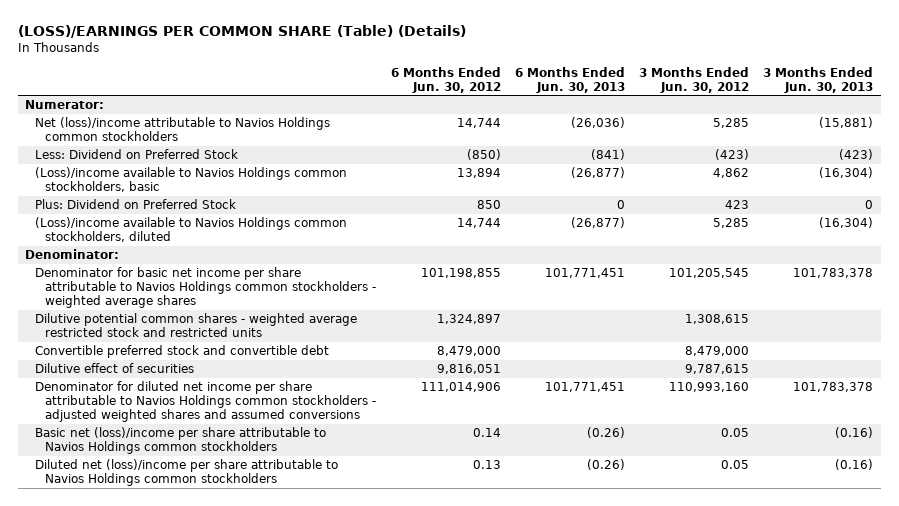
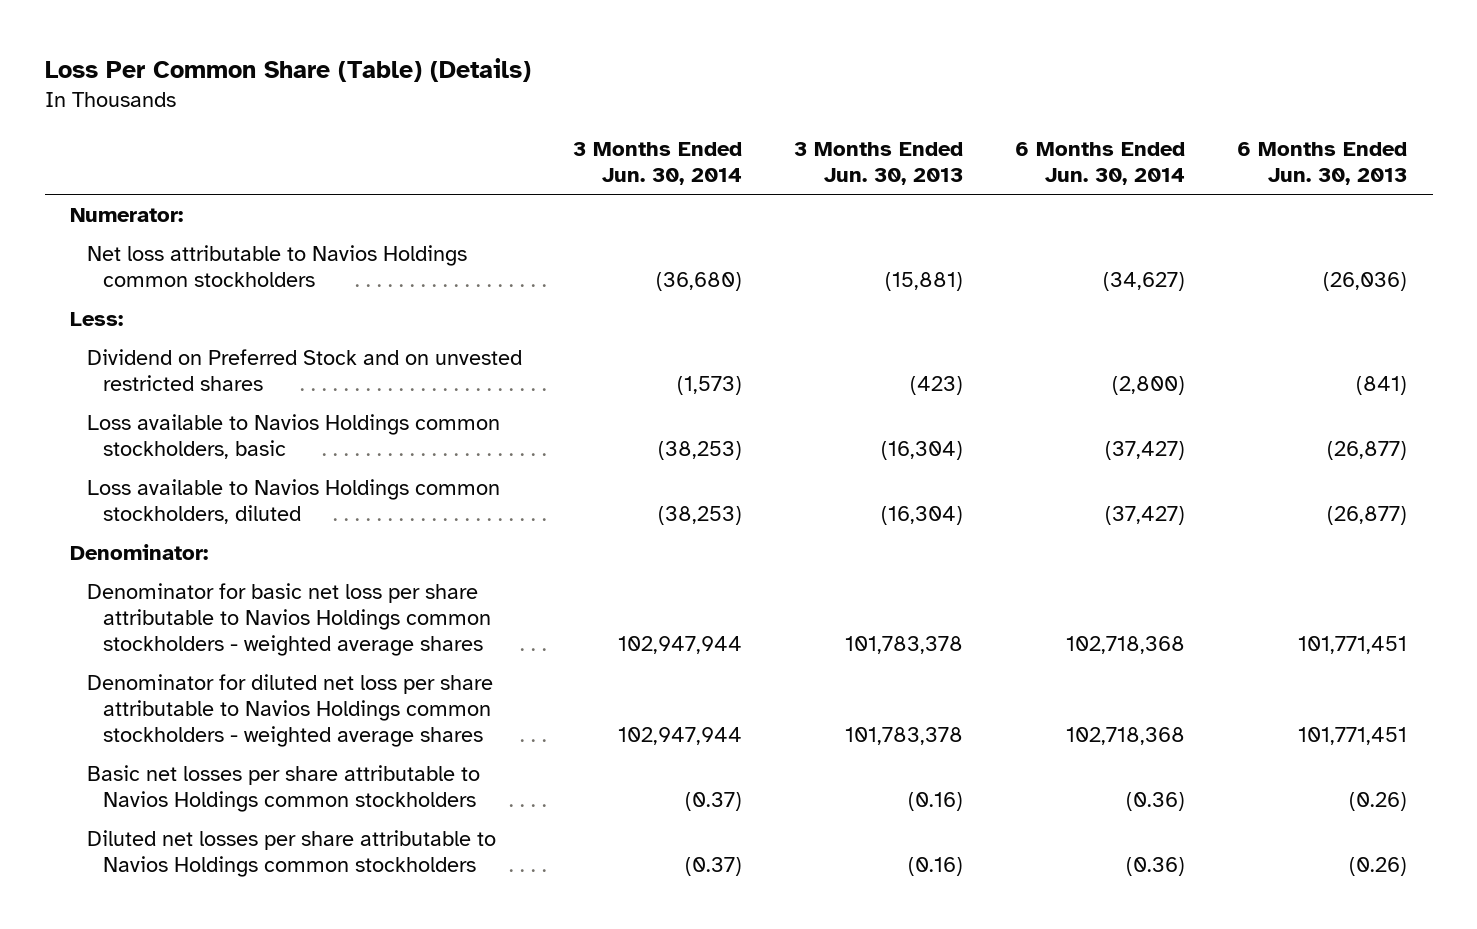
- (LOSS)/EARNINGS PER COMMON SHARE (Table) (Details)
+ Loss Per Common Share (Table) (Details)
- | 6 Months Ended Jun. 30, 2012 | 6 Months Ended Jun. 30, 2013 | 3 Months Ended Jun. 30, 2012 | 3 Months Ended Jun. 30, 2013
+ | 3 Months Ended Jun. 30, 2014 | 3 Months Ended Jun. 30, 2013 | 6 Months Ended Jun. 30, 2014 | 6 Months Ended Jun. 30, 2013
- Net (loss)/income attributable to Navios Holdings common stockholders | 14,744 | (26,036) | 5,285 | (15,881)
- Less: Dividend on Preferred Stock | (850) | (841) | (423) | (423)
- (Loss)/income available to Navios Holdings common stockholders, basic | 13,894 | (26,877) | 4,862 | (16,304)
- Plus: Dividend on Preferred Stock | 850 | 0 | 423 | 0
- (Loss)/income available to Navios Holdings common stockholders, diluted | 14,744 | (26,877) | 5,285 | (16,304)
+ Net loss attributable to Navios Holdings common stockholders | (36,680) | (15,881) | (34,627) | (26,036)
+ Less:
+ Dividend on Preferred Stock and on unvested restricted shares | (1,573) | (423) | (2,800) | (841)
+ Loss available to Navios Holdings common stockholders, basic | (38,253) | (16,304) | (37,427) | (26,877)
+ Loss available to Navios Holdings common stockholders, diluted | (38,253) | (16,304) | (37,427) | (26,877)
- Denominator for basic net income per share attributable to Navios Holdings common stockholders - weighted average shares | 101,198,855 | 101,771,451 | 101,205,545 | 101,783,378
- Dilutive potential common shares - weighted average restricted stock and restricted units | 1,324,897 | | 1,308,615 |
- Convertible preferred stock and convertible debt | 8,479,000 | | 8,479,000 |
- Dilutive effect of securities | 9,816,051 | | 9,787,615 |
- Denominator for diluted net income per share attributable to Navios Holdings common stockholders - adjusted weighted shares and assumed conversions | 111,014,906 | 101,771,451 | 110,993,160 | 101,783,378
- Basic net (loss)/income per share attributable to Navios Holdings common stockholders | 0.14 | (0.26) | 0.05 | (0.16)
- Diluted net (loss)/income per share attributable to Navios Holdings common stockholders | 0.13 | (0.26) | 0.05 | (0.16)
+ Denominator for basic net loss per share attributable to Navios Holdings common stockholders - weighted average shares | 102,947,944 | 101,783,378 | 102,718,368 | 101,771,451
+ Denominator for diluted net loss per share attributable to Navios Holdings common stockholders - weighted average shares | 102,947,944 | 101,783,378 | 102,718,368 | 101,771,451
+ Basic net losses per share attributable to Navios Holdings common stockholders | (0.37) | (0.16) | (0.36) | (0.26)
+ Diluted net losses per share attributable to Navios Holdings common stockholders | (0.37) | (0.16) | (0.36) | (0.26)

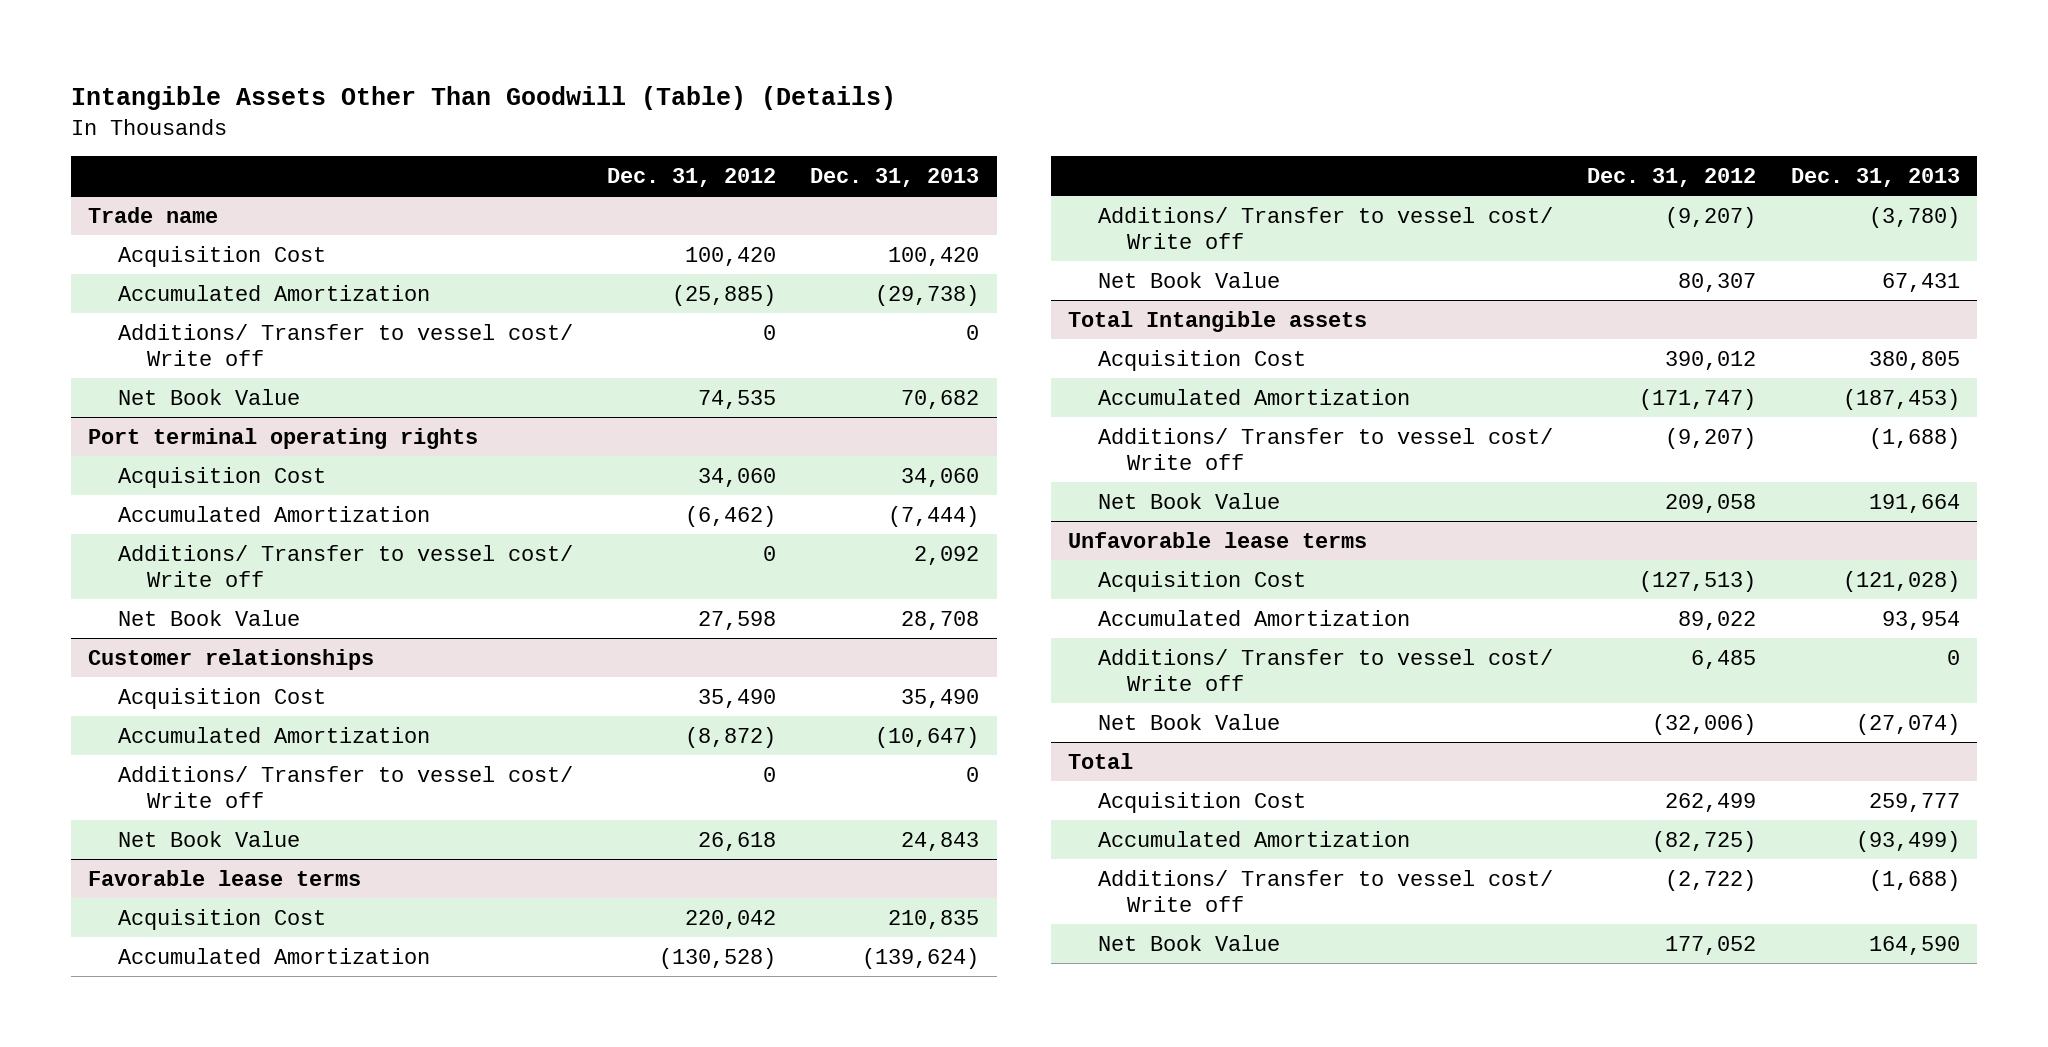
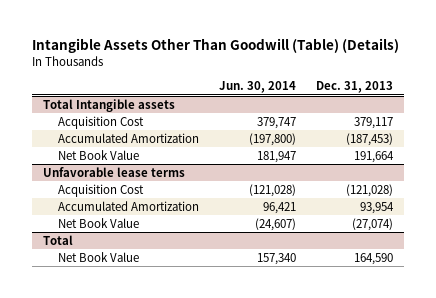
- | Dec. 31, 2012 | Dec. 31, 2013
+ | Jun. 30, 2014 | Dec. 31, 2013
- Trade name
- Acquisition Cost | 100,420 | 100,420
- Accumulated Amortization | (25,885) | (29,738)
- Additions/ Transfer to vessel cost/ Write off | 0 | 0
- Net Book Value | 74,535 | 70,682
- Port terminal operating rights
- Acquisition Cost | 34,060 | 34,060
- Accumulated Amortization | (6,462) | (7,444)
- Additions/ Transfer to vessel cost/ Write off | 0 | 2,092
- Net Book Value | 27,598 | 28,708
- Customer relationships
- Acquisition Cost | 35,490 | 35,490
- Accumulated Amortization | (8,872) | (10,647)
- Additions/ Transfer to vessel cost/ Write off | 0 | 0
- Net Book Value | 26,618 | 24,843
- Favorable lease terms
- Acquisition Cost | 220,042 | 210,835
- Accumulated Amortization | (130,528) | (139,624)
- Additions/ Transfer to vessel cost/ Write off | (9,207) | (3,780)
- Net Book Value | 80,307 | 67,431
@ Total Intangible assets
- Acquisition Cost | 390,012 | 380,805
+ Acquisition Cost | 379,747 | 379,117
- Additions/ Transfer to vessel cost/ Write off | (9,207) | (1,688)
@ Unfavorable lease terms
- Additions/ Transfer to vessel cost/ Write off | 6,485 | 0
@ Total
- Acquisition Cost | 262,499 | 259,777
- Accumulated Amortization | (82,725) | (93,499)
- Additions/ Transfer to vessel cost/ Write off | (2,722) | (1,688)

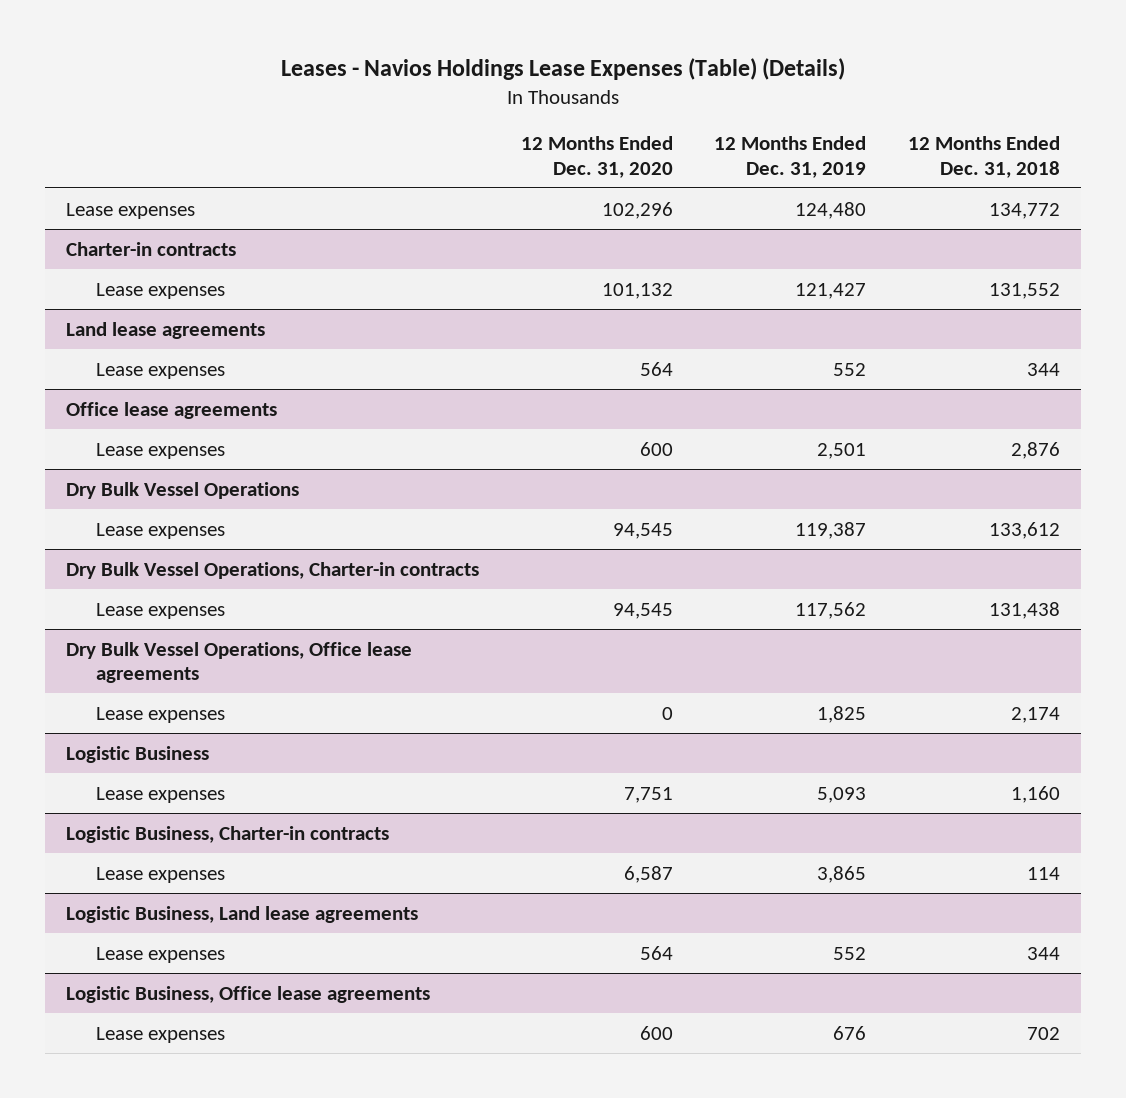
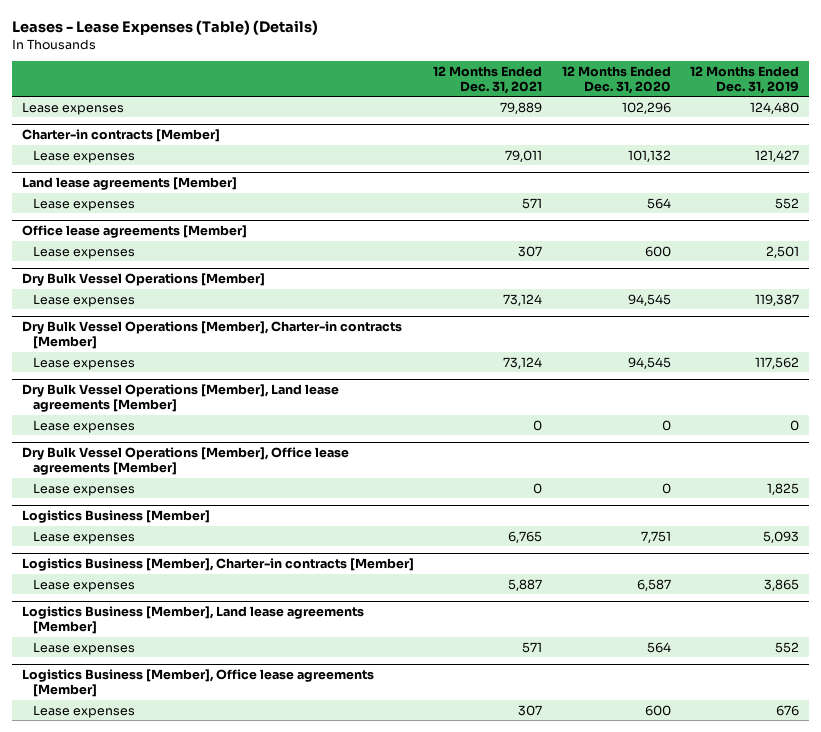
- Leases - Navios Holdings Lease Expenses (Table) (Details)
+ Leases - Lease Expenses (Table) (Details)
- | 12 Months Ended Dec. 31, 2020 | 12 Months Ended Dec. 31, 2019 | 12 Months Ended Dec. 31, 2018
+ | 12 Months Ended Dec. 31, 2021 | 12 Months Ended Dec. 31, 2020 | 12 Months Ended Dec. 31, 2019
- Charter-in contracts
+ Charter-in contracts [Member]
- Land lease agreements
+ Land lease agreements [Member]
- Office lease agreements
+ Office lease agreements [Member]
- Dry Bulk Vessel Operations
+ Dry Bulk Vessel Operations [Member]
- Dry Bulk Vessel Operations, Charter-in contracts
+ Dry Bulk Vessel Operations [Member], Charter-in contracts [Member]
- Dry Bulk Vessel Operations, Office lease agreements
+ Dry Bulk Vessel Operations [Member], Land lease agreements [Member]
+ Lease expenses | 0 | 0 | 0
+ Dry Bulk Vessel Operations [Member], Office lease agreements [Member]
- Logistic Business
+ Logistics Business [Member]
- Logistic Business, Charter-in contracts
+ Logistics Business [Member], Charter-in contracts [Member]
- Logistic Business, Land lease agreements
+ Logistics Business [Member], Land lease agreements [Member]
- Logistic Business, Office lease agreements
+ Logistics Business [Member], Office lease agreements [Member]

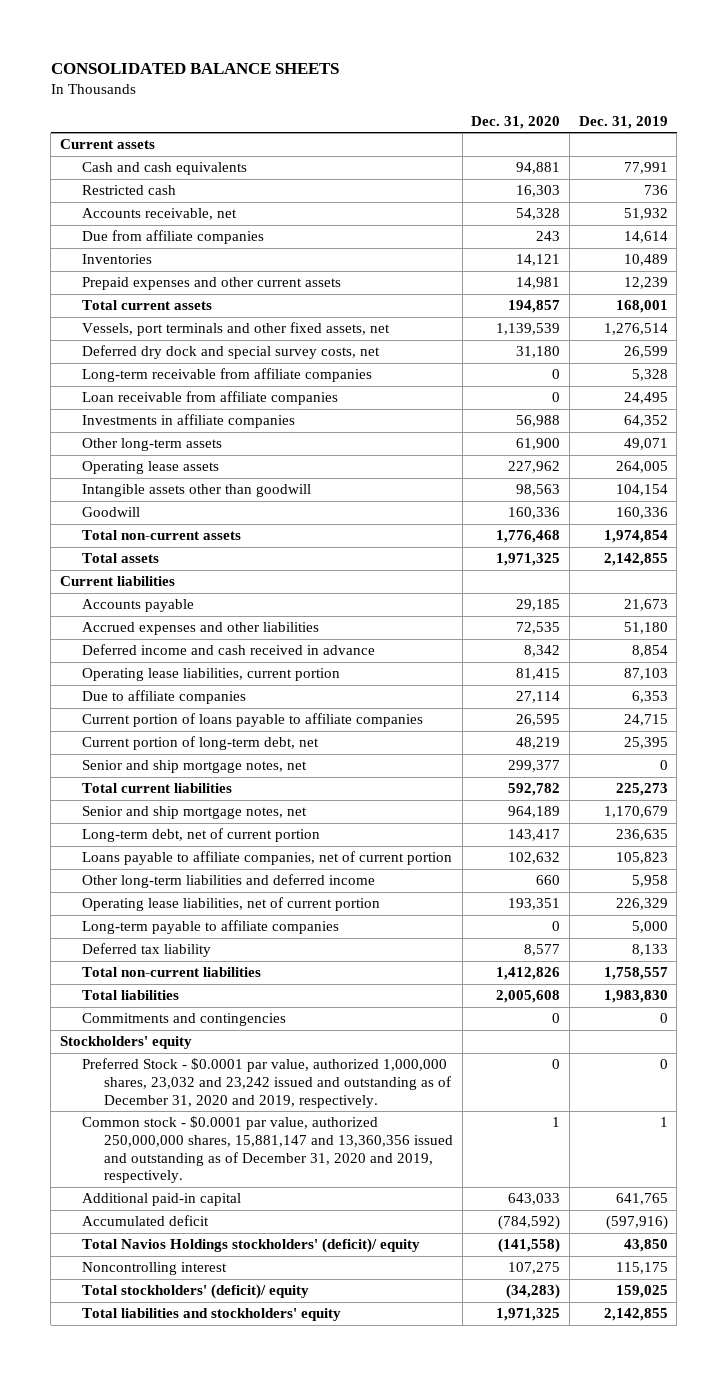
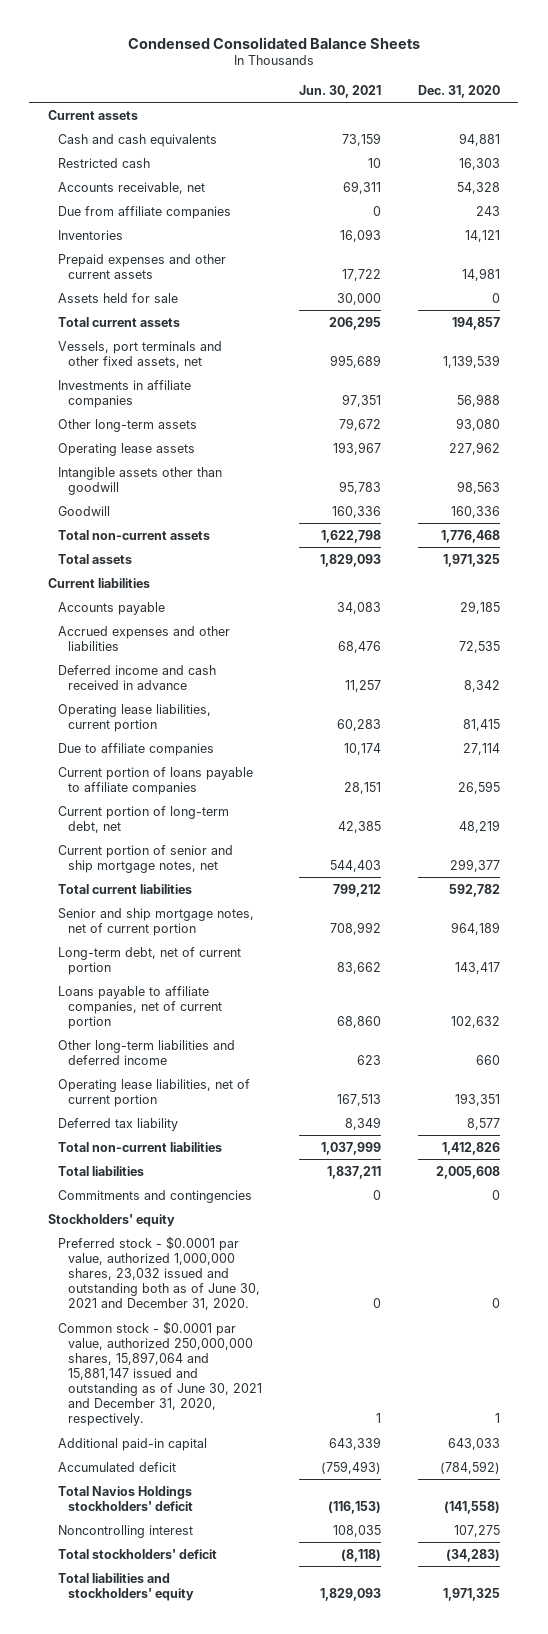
- CONSOLIDATED BALANCE SHEETS
+ Condensed Consolidated Balance Sheets
- | Dec. 31, 2020 | Dec. 31, 2019
+ | Jun. 30, 2021 | Dec. 31, 2020
+ Assets held for sale | 30,000 | 0
- Deferred dry dock and special survey costs, net | 31,180 | 26,599
- Long-term receivable from affiliate companies | 0 | 5,328
- Loan receivable from affiliate companies | 0 | 24,495
- Other long-term assets | 61,900 | 49,071
+ Other long-term assets | 79,672 | 93,080
- Senior and ship mortgage notes, net | 299,377 | 0
+ Current portion of senior and ship mortgage notes, net | 544,403 | 299,377
- Senior and ship mortgage notes, net | 964,189 | 1,170,679
+ Senior and ship mortgage notes, net of current portion | 708,992 | 964,189
- Long-term payable to affiliate companies | 0 | 5,000
- Preferred Stock - $0.0001 par value, authorized 1,000,000 shares, 23,032 and 23,242 issued and outstanding as of December 31, 2020 and 2019, respectively. | 0 | 0
- Common stock - $0.0001 par value, authorized 250,000,000 shares, 15,881,147 and 13,360,356 issued and outstanding as of December 31, 2020 and 2019, respectively. | 1 | 1
+ Preferred stock - $0.0001 par value, authorized 1,000,000 shares, 23,032 issued and outstanding both as of June 30, 2021 and December 31, 2020. | 0 | 0
+ Common stock - $0.0001 par value, authorized 250,000,000 shares, 15,897,064 and 15,881,147 issued and outstanding as of June 30, 2021 and December 31, 2020, respectively. | 1 | 1
- Total Navios Holdings stockholders' (deficit)/ equity | (141,558) | 43,850
+ Total Navios Holdings stockholders' deficit | (116,153) | (141,558)
- Total stockholders' (deficit)/ equity | (34,283) | 159,025
+ Total stockholders' deficit | (8,118) | (34,283)

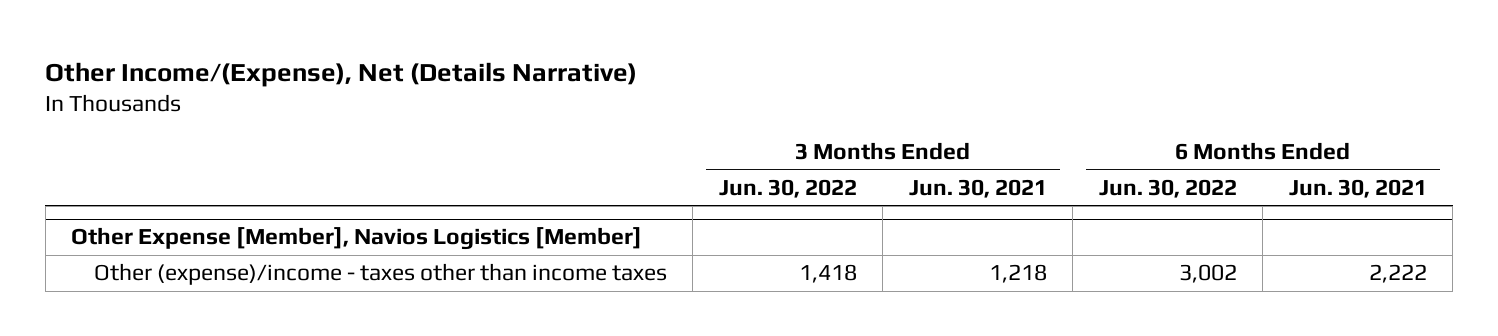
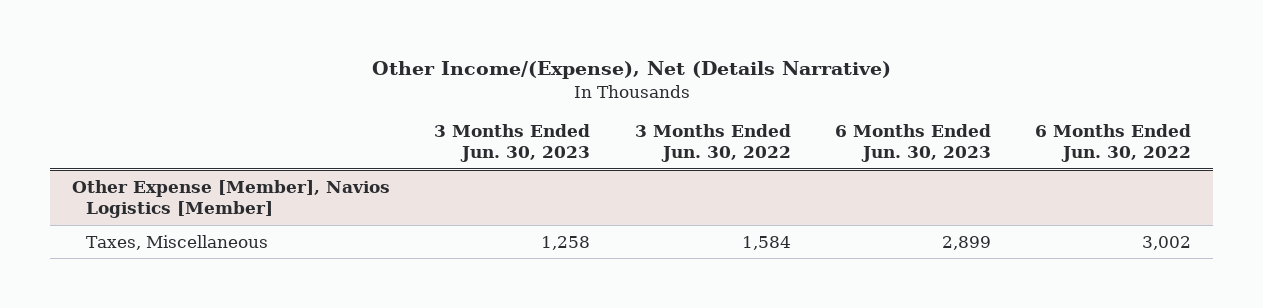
- | 3 Months Ended Jun. 30, 2022 | 3 Months Ended Jun. 30, 2021 | 6 Months Ended Jun. 30, 2022 | 6 Months Ended Jun. 30, 2021
+ | 3 Months Ended Jun. 30, 2023 | 3 Months Ended Jun. 30, 2022 | 6 Months Ended Jun. 30, 2023 | 6 Months Ended Jun. 30, 2022
@ Other Expense [Member], Navios Logistics [Member]
- Other (expense)/income - taxes other than income taxes | 1,418 | 1,218 | 3,002 | 2,222
+ Taxes, Miscellaneous | 1,258 | 1,584 | 2,899 | 3,002

